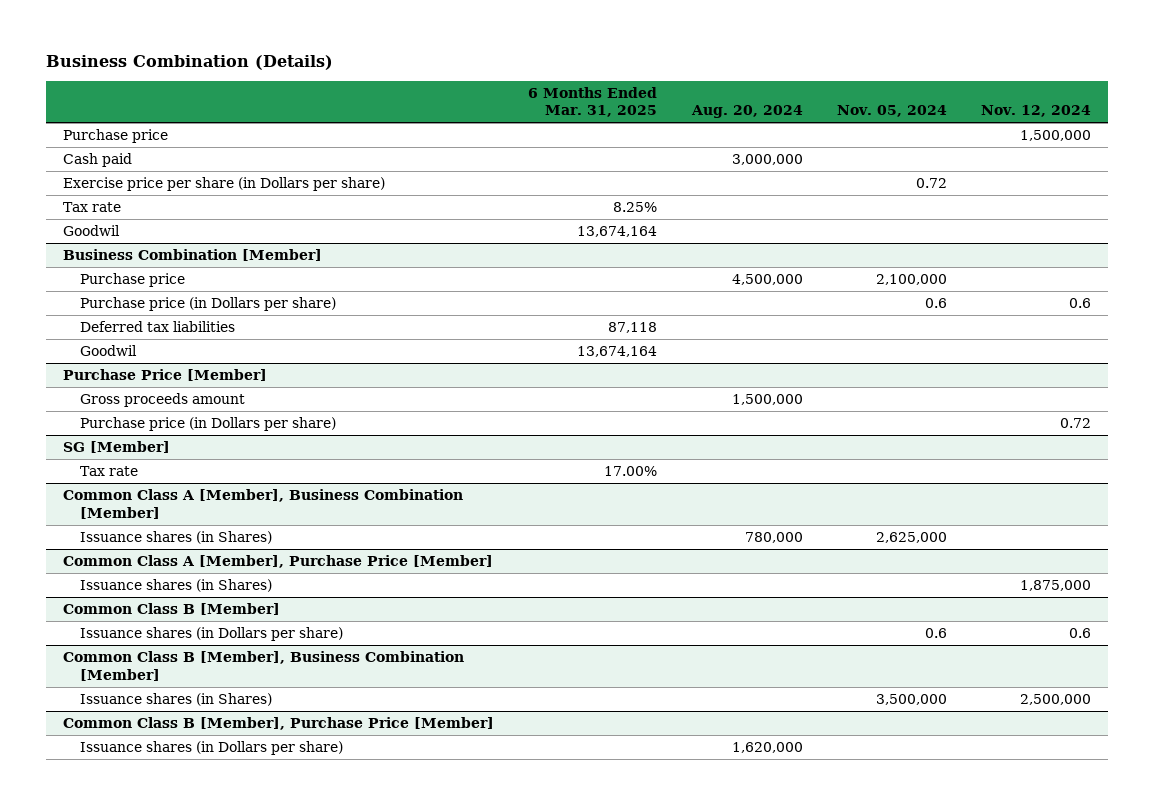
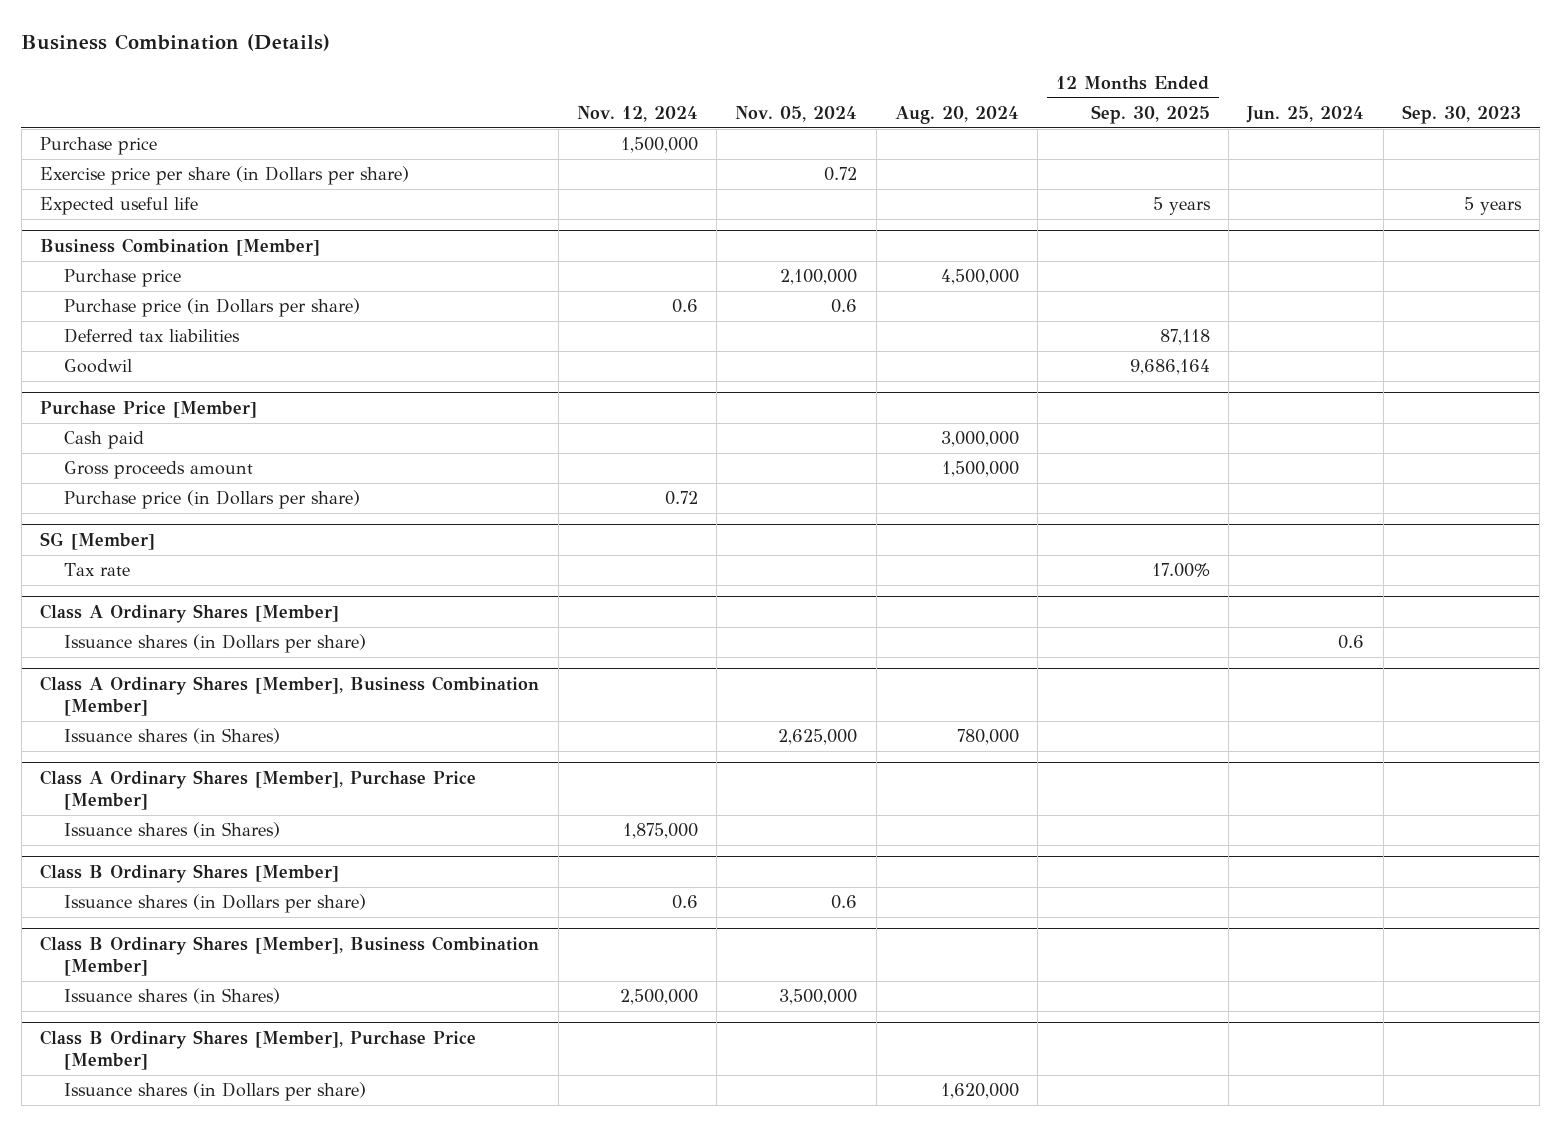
- | 6 Months Ended Mar. 31, 2025 | Aug. 20, 2024 | Nov. 05, 2024 | Nov. 12, 2024
+ | Nov. 12, 2024 | Nov. 05, 2024 | Aug. 20, 2024 | 12 Months Ended Sep. 30, 2025 | Jun. 25, 2024 | Sep. 30, 2023
- Cash paid | | 3,000,000 | |
- Tax rate | 8.25% | | |
- Goodwil | 13,674,164 | | |
+ Expected useful life | | | | 5 years | | 5 years
@ Purchase Price [Member]
+ Cash paid | | | 3,000,000 | | |
- Common Class A [Member], Business Combination [Member]
+ Class A Ordinary Shares [Member]
+ Issuance shares (in Dollars per share) | | | | | 0.6 |
+ Class A Ordinary Shares [Member], Business Combination [Member]
- Common Class A [Member], Purchase Price [Member]
+ Class A Ordinary Shares [Member], Purchase Price [Member]
- Common Class B [Member]
+ Class B Ordinary Shares [Member]
- Common Class B [Member], Business Combination [Member]
+ Class B Ordinary Shares [Member], Business Combination [Member]
- Common Class B [Member], Purchase Price [Member]
+ Class B Ordinary Shares [Member], Purchase Price [Member]

